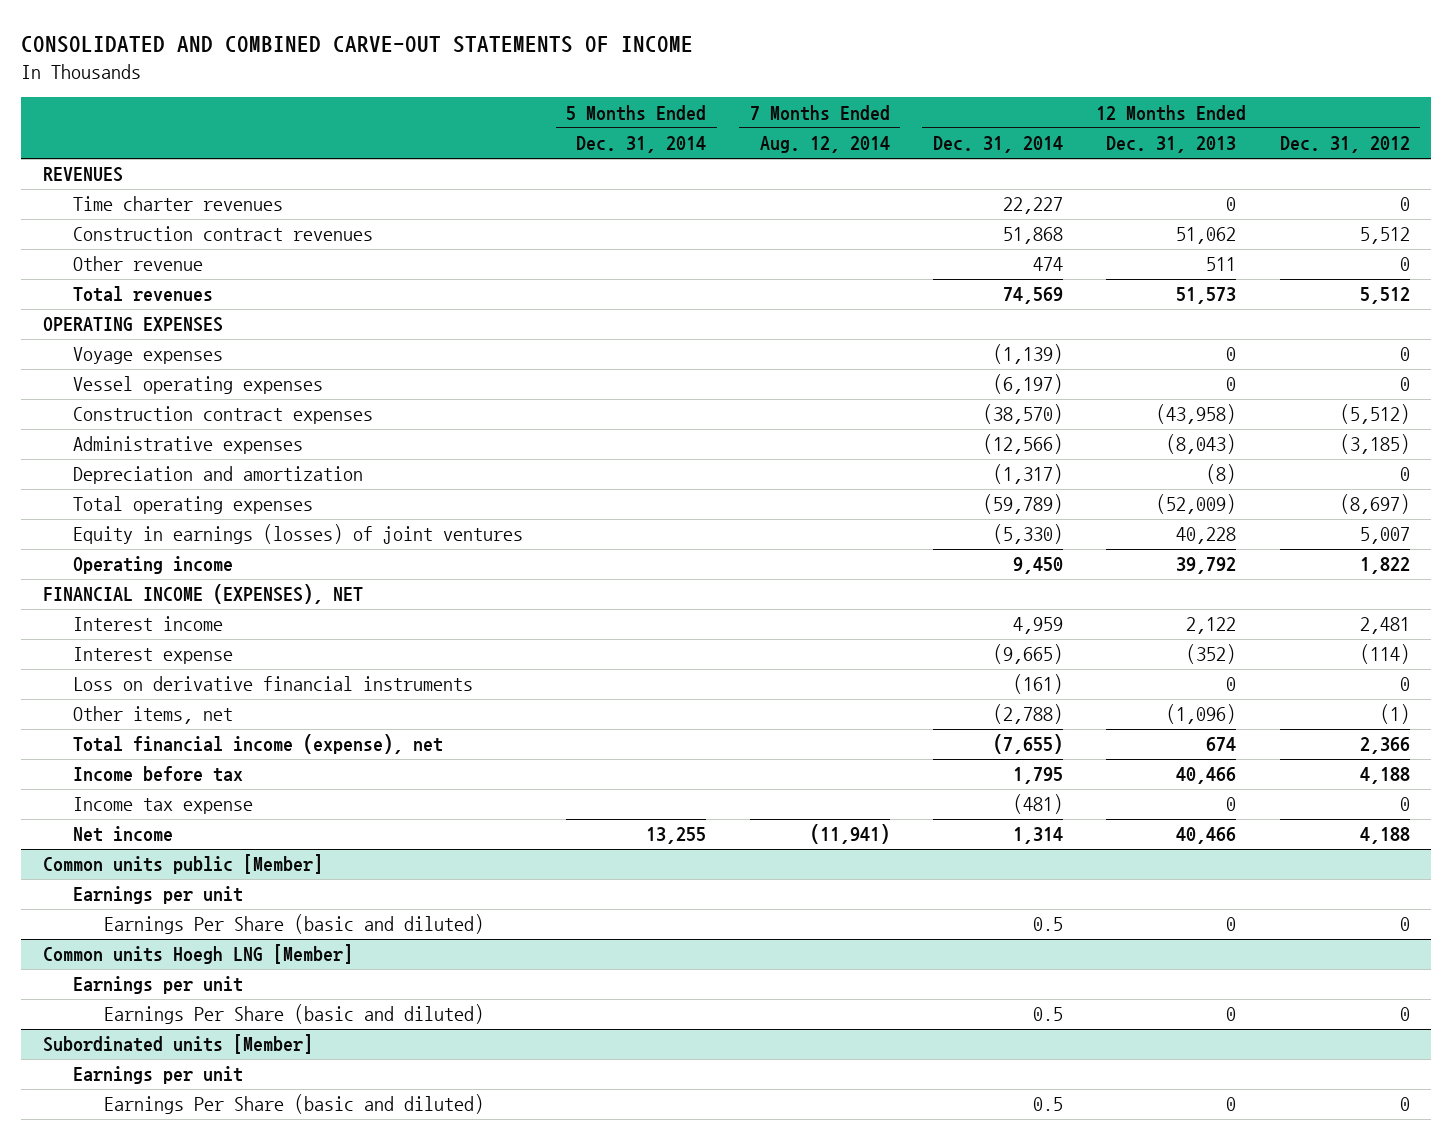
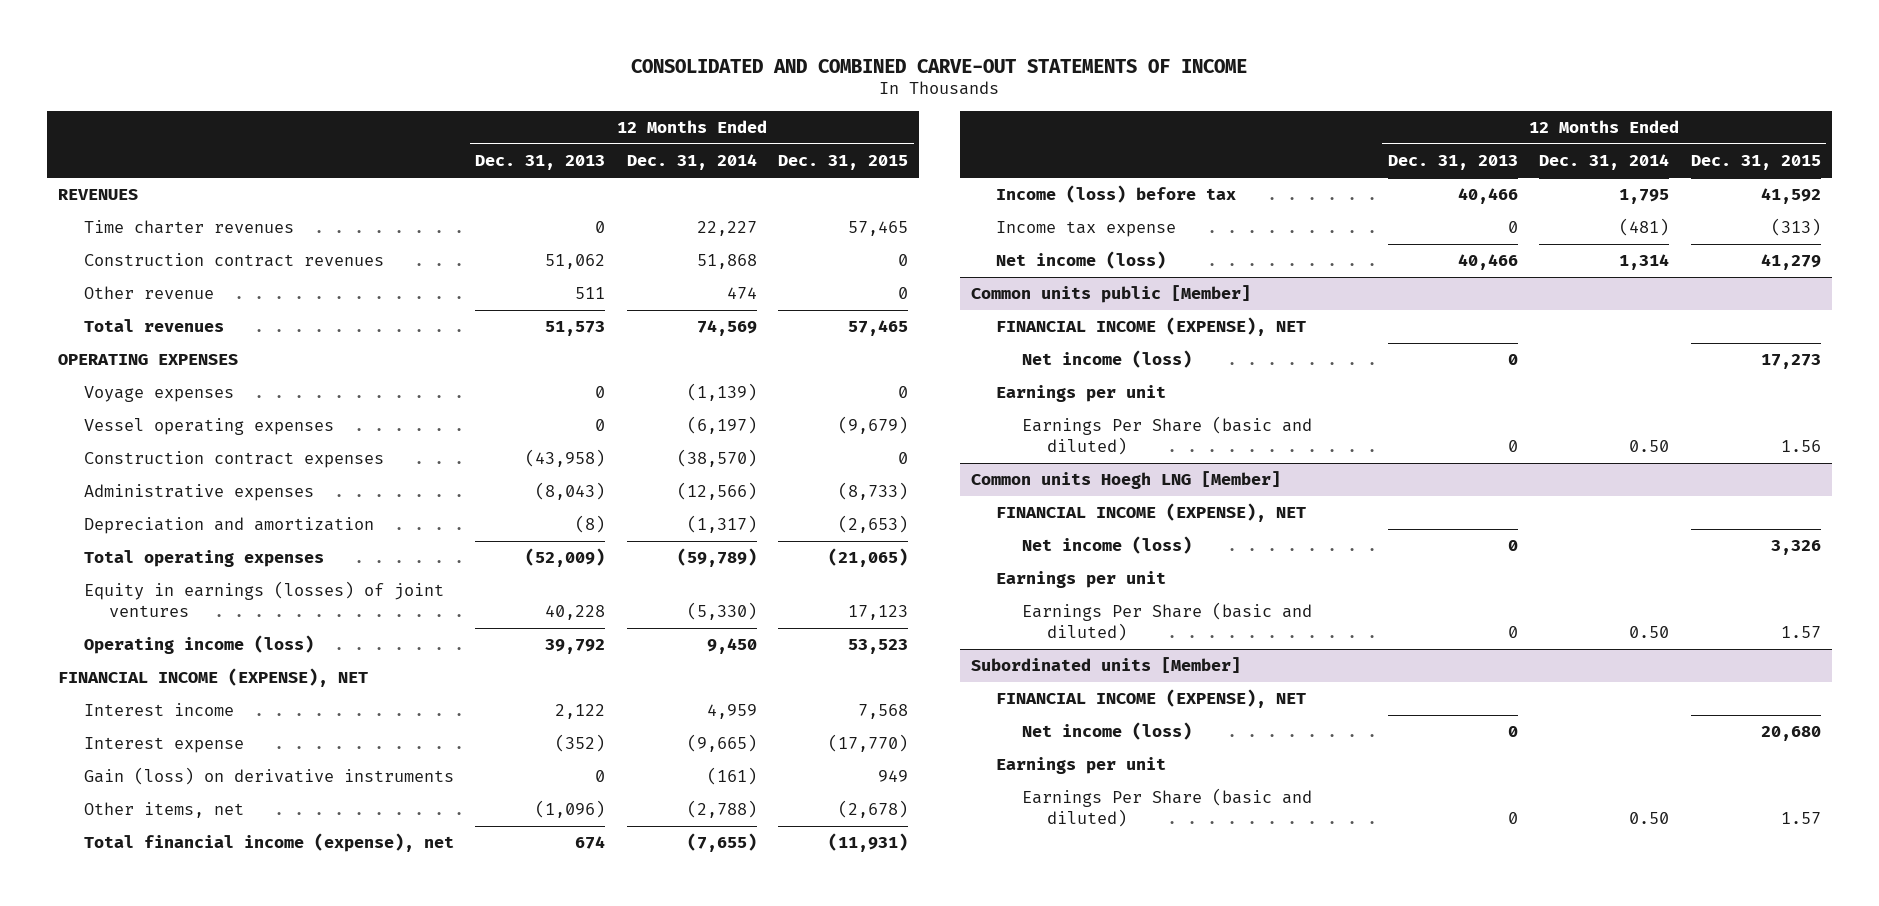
- | 5 Months Ended Dec. 31, 2014 | 7 Months Ended Aug. 12, 2014 | 12 Months Ended Dec. 31, 2014 | 12 Months Ended Dec. 31, 2013 | 12 Months Ended Dec. 31, 2012
+ | 12 Months Ended Dec. 31, 2013 | 12 Months Ended Dec. 31, 2014 | 12 Months Ended Dec. 31, 2015
- Operating income | | | 9,450 | 39,792 | 1,822
- FINANCIAL INCOME (EXPENSES), NET
+ Operating income (loss) | 39,792 | 9,450 | 53,523
+ FINANCIAL INCOME (EXPENSE), NET
- Loss on derivative financial instruments | | | (161) | 0 | 0
+ Gain (loss) on derivative instruments | 0 | (161) | 949
- Income before tax | | | 1,795 | 40,466 | 4,188
+ Income (loss) before tax | 40,466 | 1,795 | 41,592
- Net income | 13,255 | (11,941) | 1,314 | 40,466 | 4,188
+ Net income (loss) | 40,466 | 1,314 | 41,279
@ Common units public [Member]
+ FINANCIAL INCOME (EXPENSE), NET
+ Net income (loss) | 0 | | 17,273
- Earnings Per Share (basic and diluted) | | | 0.5 | 0 | 0
+ Earnings Per Share (basic and diluted) | 0 | 0.50 | 1.56
@ Common units Hoegh LNG [Member]
+ FINANCIAL INCOME (EXPENSE), NET
+ Net income (loss) | 0 | | 3,326
- Earnings Per Share (basic and diluted) | | | 0.5 | 0 | 0
+ Earnings Per Share (basic and diluted) | 0 | 0.50 | 1.57
@ Subordinated units [Member]
+ FINANCIAL INCOME (EXPENSE), NET
+ Net income (loss) | 0 | | 20,680
- Earnings Per Share (basic and diluted) | | | 0.5 | 0 | 0
+ Earnings Per Share (basic and diluted) | 0 | 0.50 | 1.57

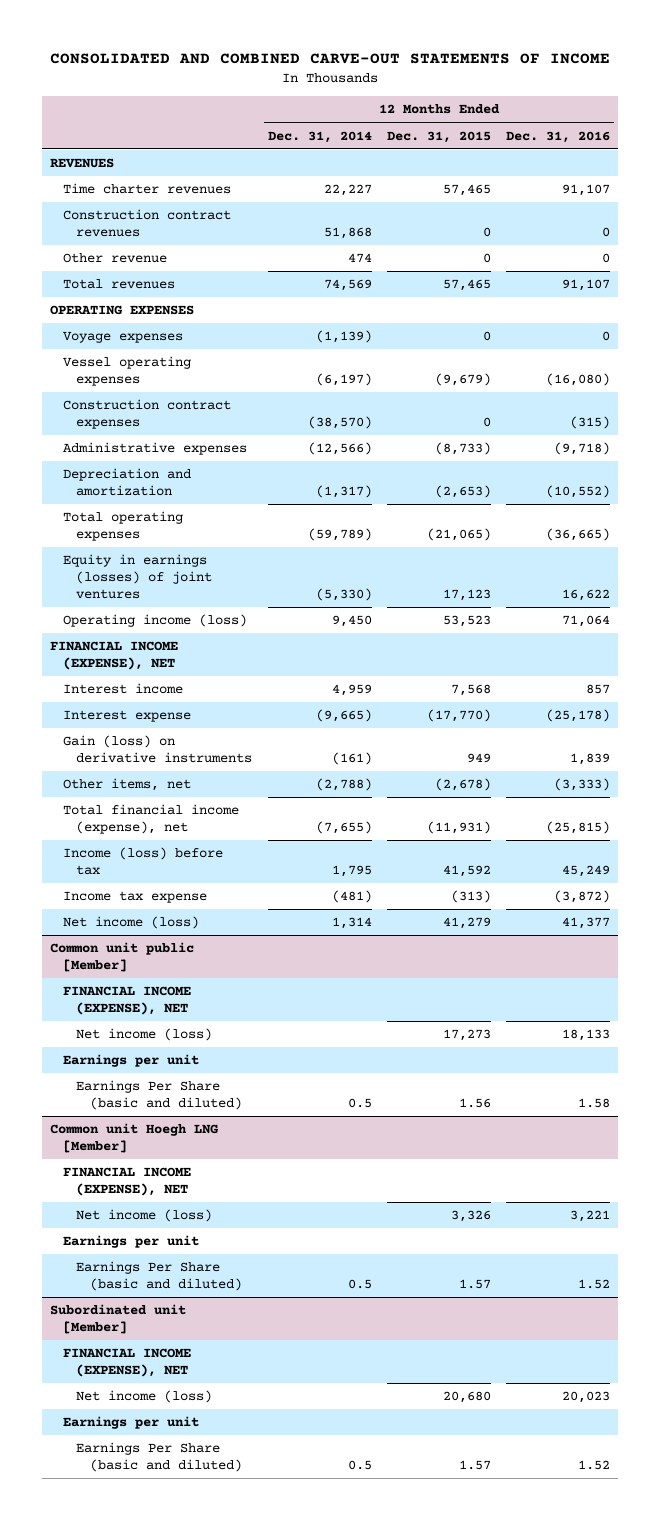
- | 12 Months Ended Dec. 31, 2013 | 12 Months Ended Dec. 31, 2014 | 12 Months Ended Dec. 31, 2015
+ | 12 Months Ended Dec. 31, 2014 | 12 Months Ended Dec. 31, 2015 | 12 Months Ended Dec. 31, 2016
- Common units public [Member]
+ Common unit public [Member]
- Earnings Per Share (basic and diluted) | 0 | 0.50 | 1.56
- Common units Hoegh LNG [Member]
+ Earnings Per Share (basic and diluted) | 0.5 | 1.56 | 1.58
+ Common unit Hoegh LNG [Member]
- Earnings Per Share (basic and diluted) | 0 | 0.50 | 1.57
- Subordinated units [Member]
+ Earnings Per Share (basic and diluted) | 0.5 | 1.57 | 1.52
+ Subordinated unit [Member]
- Earnings Per Share (basic and diluted) | 0 | 0.50 | 1.57
+ Earnings Per Share (basic and diluted) | 0.5 | 1.57 | 1.52

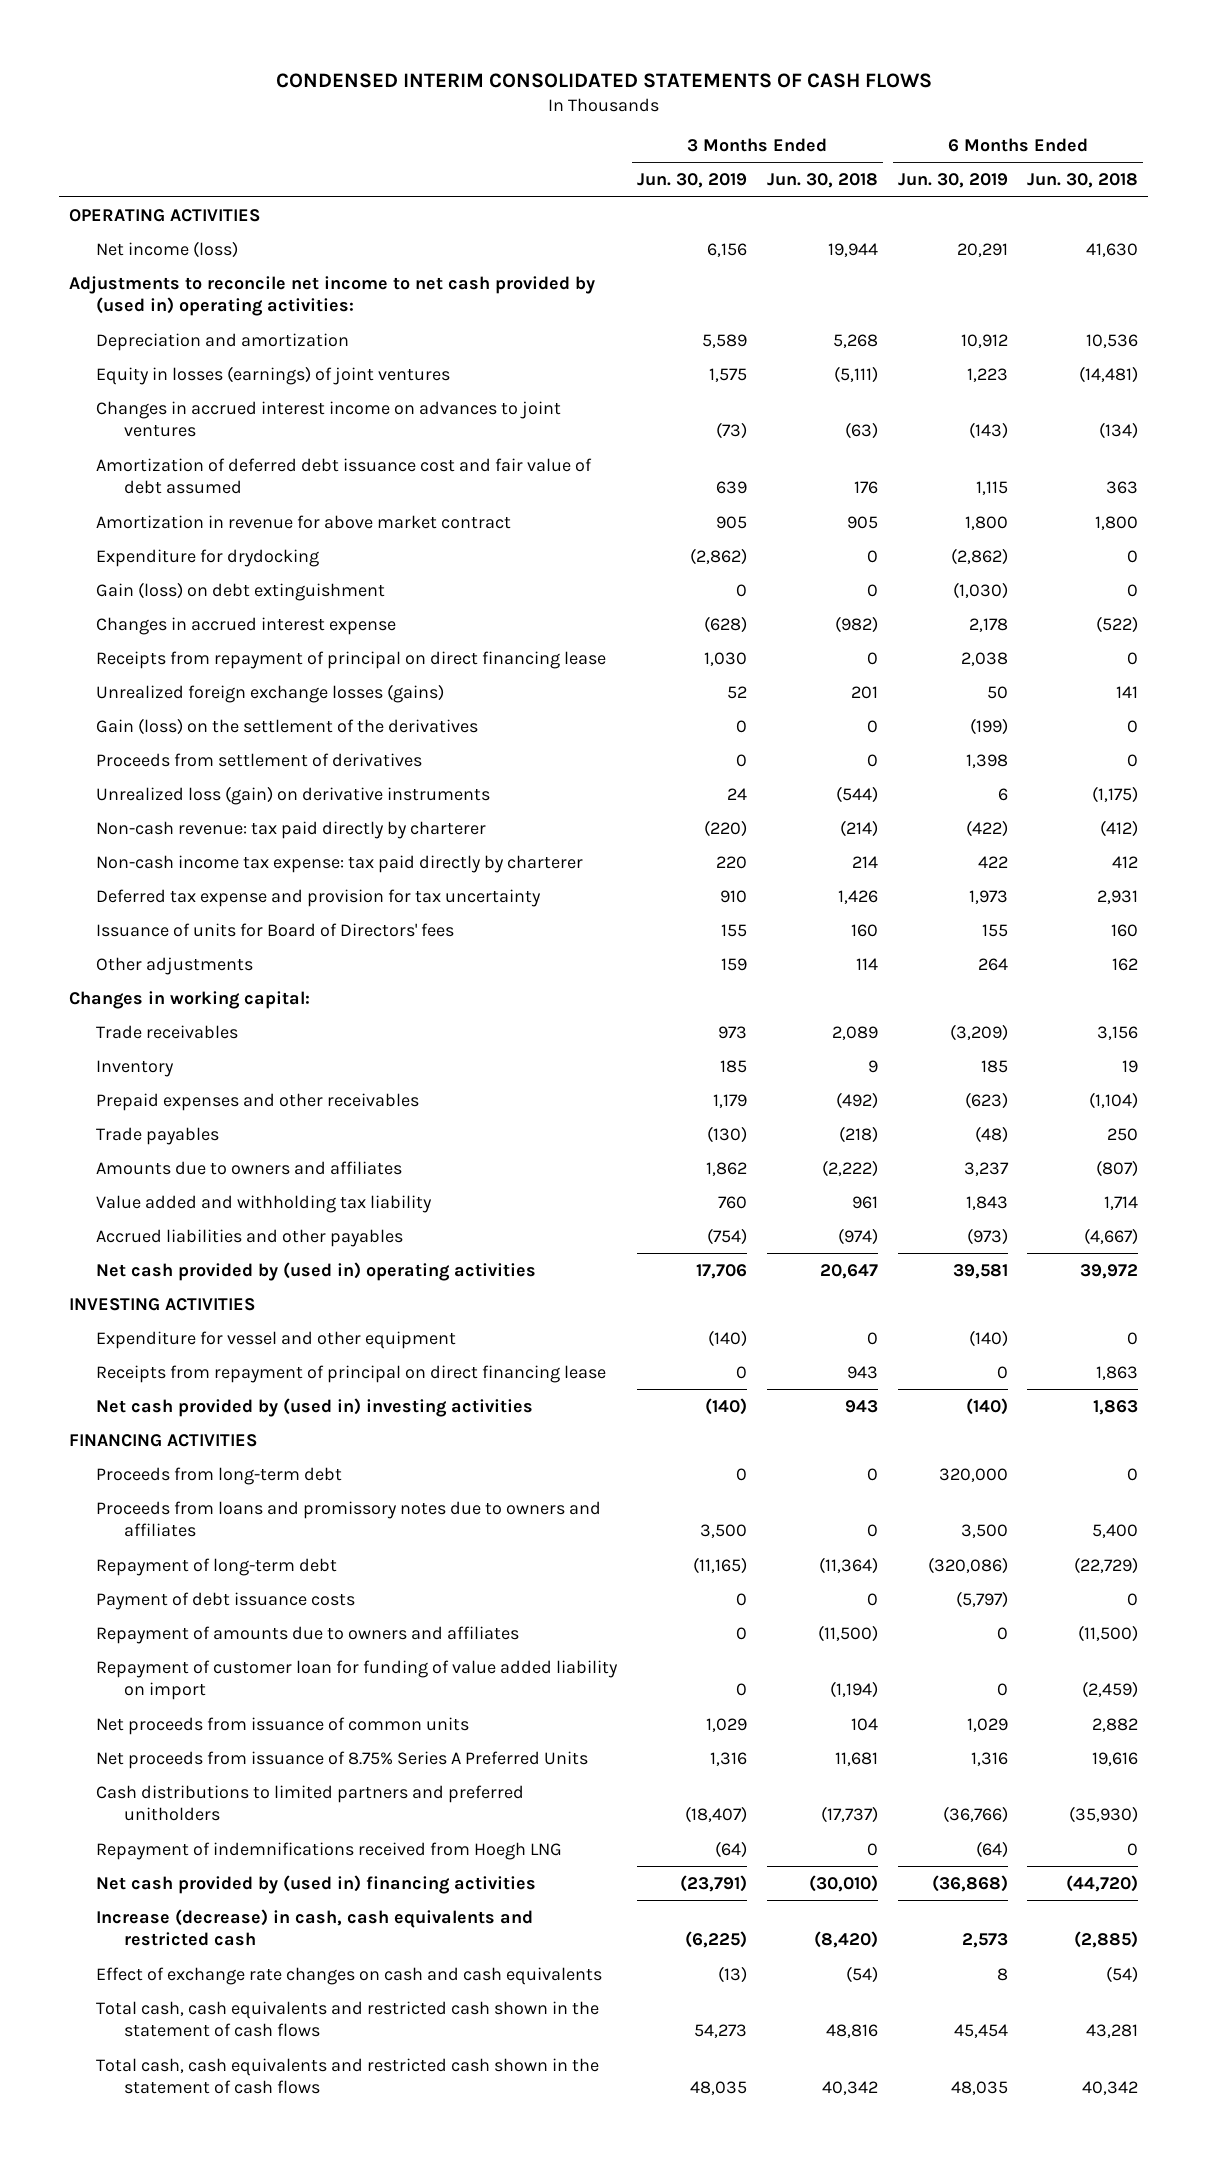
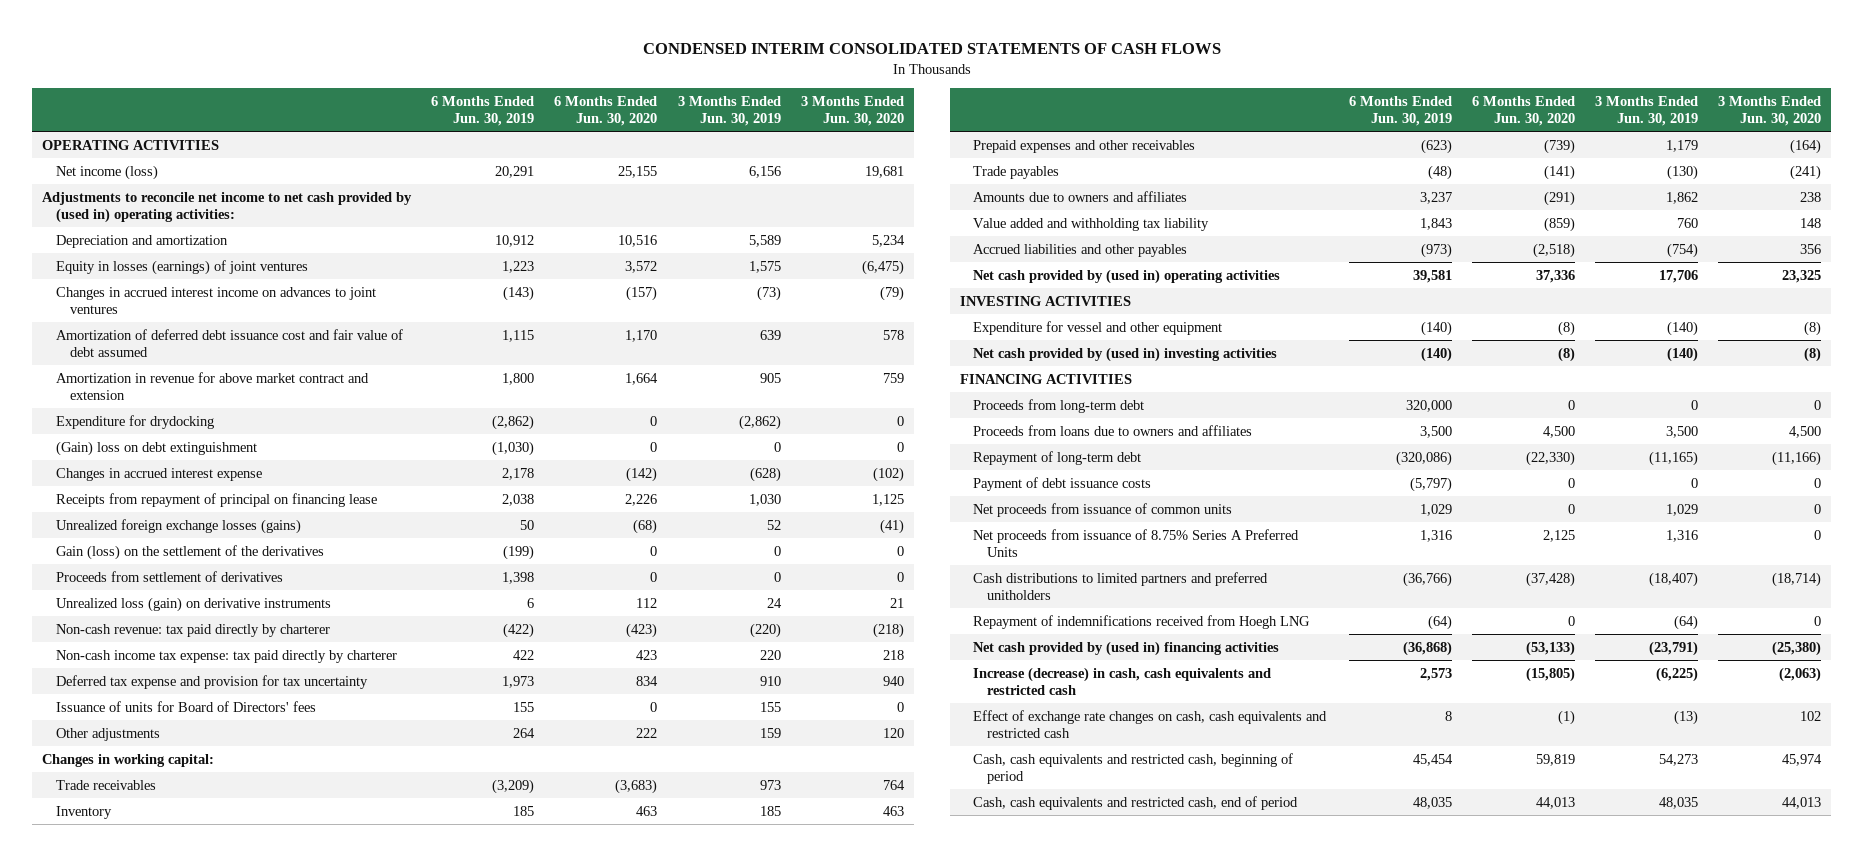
- | 3 Months Ended Jun. 30, 2019 | 3 Months Ended Jun. 30, 2018 | 6 Months Ended Jun. 30, 2019 | 6 Months Ended Jun. 30, 2018
+ | 6 Months Ended Jun. 30, 2019 | 6 Months Ended Jun. 30, 2020 | 3 Months Ended Jun. 30, 2019 | 3 Months Ended Jun. 30, 2020
- Amortization in revenue for above market contract | 905 | 905 | 1,800 | 1,800
+ Amortization in revenue for above market contract and extension | 1,800 | 1,664 | 905 | 759
- Gain (loss) on debt extinguishment | 0 | 0 | (1,030) | 0
+ (Gain) loss on debt extinguishment | (1,030) | 0 | 0 | 0
- Receipts from repayment of principal on direct financing lease | 1,030 | 0 | 2,038 | 0
+ Receipts from repayment of principal on financing lease | 2,038 | 2,226 | 1,030 | 1,125
- Receipts from repayment of principal on direct financing lease | 0 | 943 | 0 | 1,863
- Proceeds from loans and promissory notes due to owners and affiliates | 3,500 | 0 | 3,500 | 5,400
+ Proceeds from loans due to owners and affiliates | 3,500 | 4,500 | 3,500 | 4,500
- Repayment of amounts due to owners and affiliates | 0 | (11,500) | 0 | (11,500)
- Repayment of customer loan for funding of value added liability on import | 0 | (1,194) | 0 | (2,459)
- Effect of exchange rate changes on cash and cash equivalents | (13) | (54) | 8 | (54)
- Total cash, cash equivalents and restricted cash shown in the statement of cash flows | 54,273 | 48,816 | 45,454 | 43,281
- Total cash, cash equivalents and restricted cash shown in the statement of cash flows | 48,035 | 40,342 | 48,035 | 40,342
+ Effect of exchange rate changes on cash, cash equivalents and restricted cash | 8 | (1) | (13) | 102
+ Cash, cash equivalents and restricted cash, beginning of period | 45,454 | 59,819 | 54,273 | 45,974
+ Cash, cash equivalents and restricted cash, end of period | 48,035 | 44,013 | 48,035 | 44,013

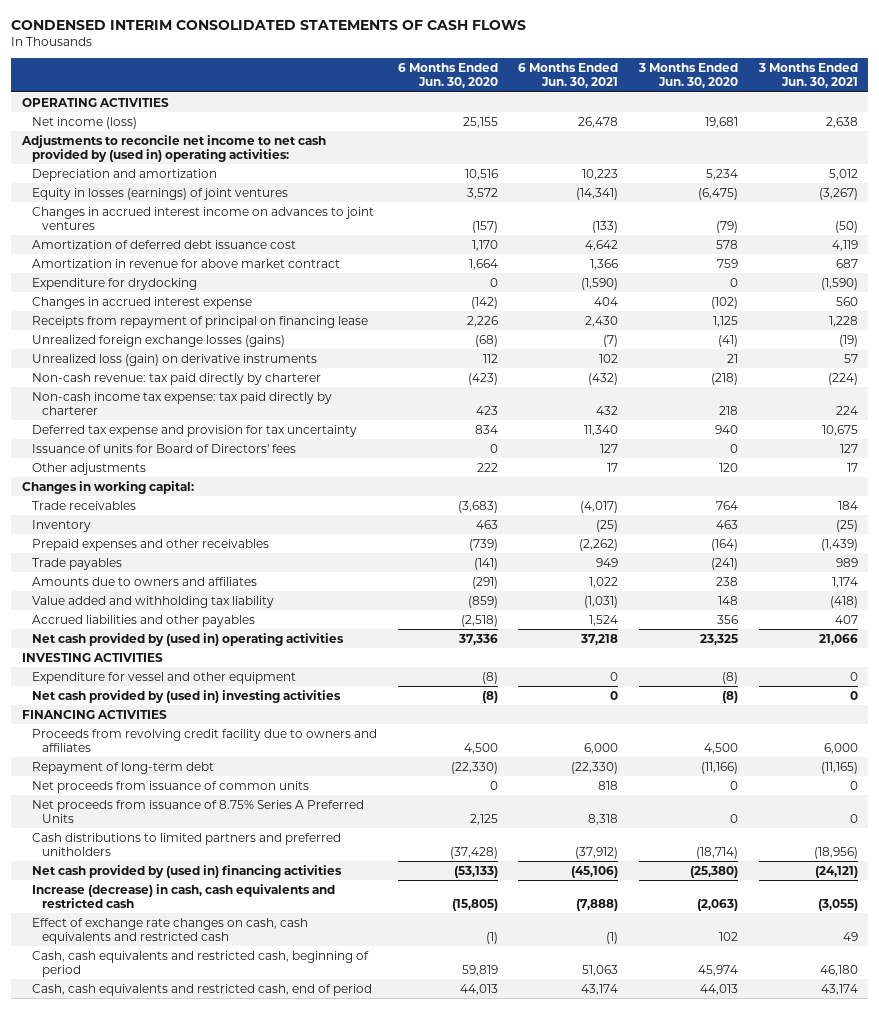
- | 6 Months Ended Jun. 30, 2019 | 6 Months Ended Jun. 30, 2020 | 3 Months Ended Jun. 30, 2019 | 3 Months Ended Jun. 30, 2020
+ | 6 Months Ended Jun. 30, 2020 | 6 Months Ended Jun. 30, 2021 | 3 Months Ended Jun. 30, 2020 | 3 Months Ended Jun. 30, 2021
- Amortization of deferred debt issuance cost and fair value of debt assumed | 1,115 | 1,170 | 639 | 578
- Amortization in revenue for above market contract and extension | 1,800 | 1,664 | 905 | 759
+ Amortization of deferred debt issuance cost | 1,170 | 4,642 | 578 | 4,119
+ Amortization in revenue for above market contract | 1,664 | 1,366 | 759 | 687
- (Gain) loss on debt extinguishment | (1,030) | 0 | 0 | 0
- Gain (loss) on the settlement of the derivatives | (199) | 0 | 0 | 0
- Proceeds from settlement of derivatives | 1,398 | 0 | 0 | 0
- Proceeds from long-term debt | 320,000 | 0 | 0 | 0
- Proceeds from loans due to owners and affiliates | 3,500 | 4,500 | 3,500 | 4,500
+ Proceeds from revolving credit facility due to owners and affiliates | 4,500 | 6,000 | 4,500 | 6,000
- Payment of debt issuance costs | (5,797) | 0 | 0 | 0
- Repayment of indemnifications received from Hoegh LNG | (64) | 0 | (64) | 0

